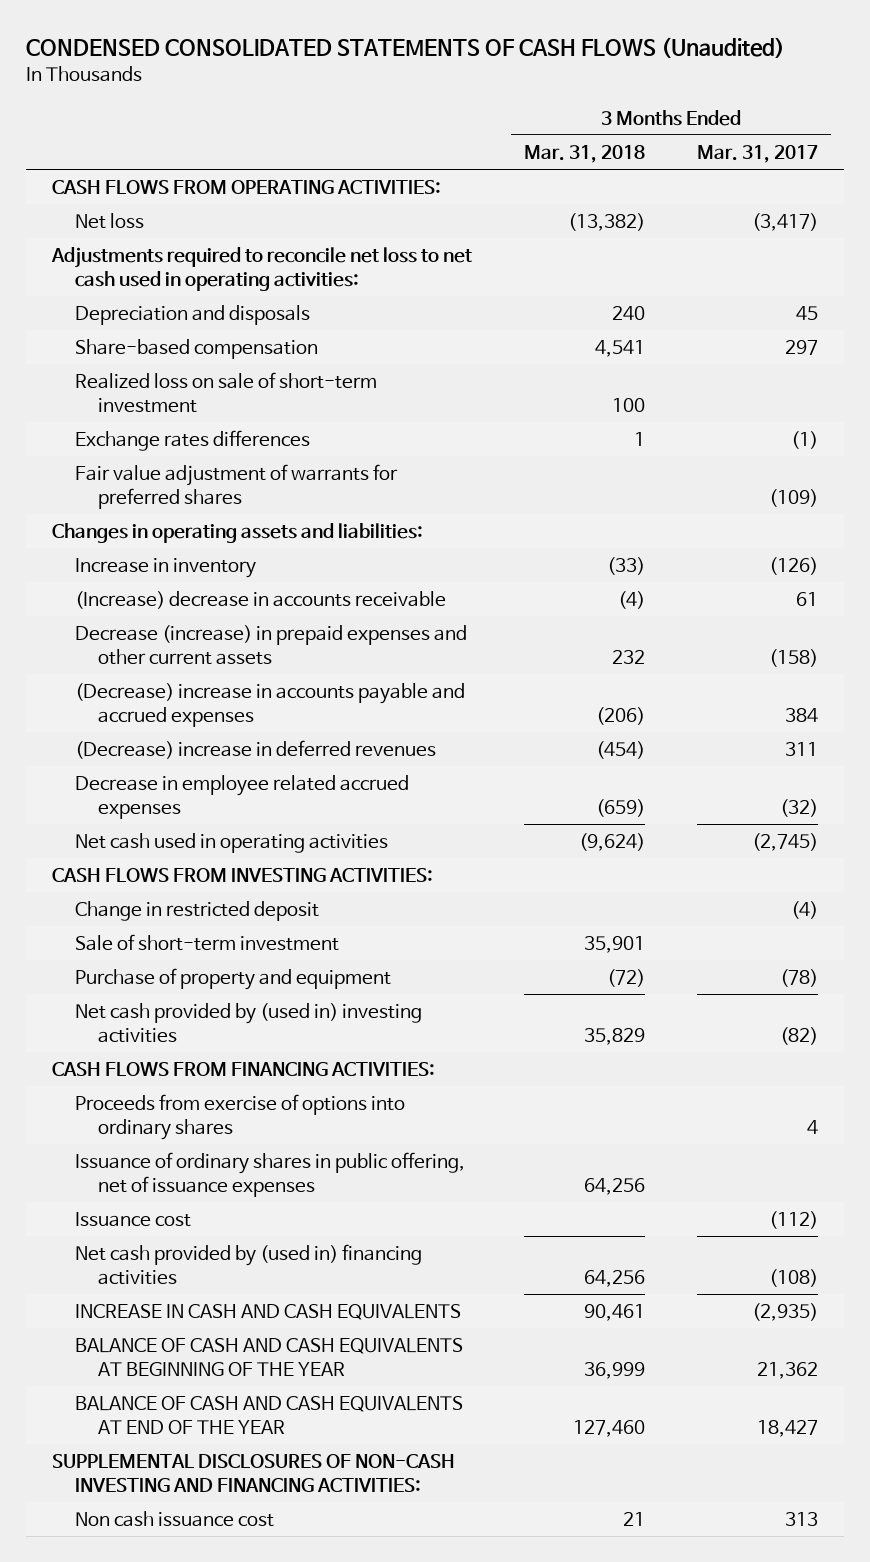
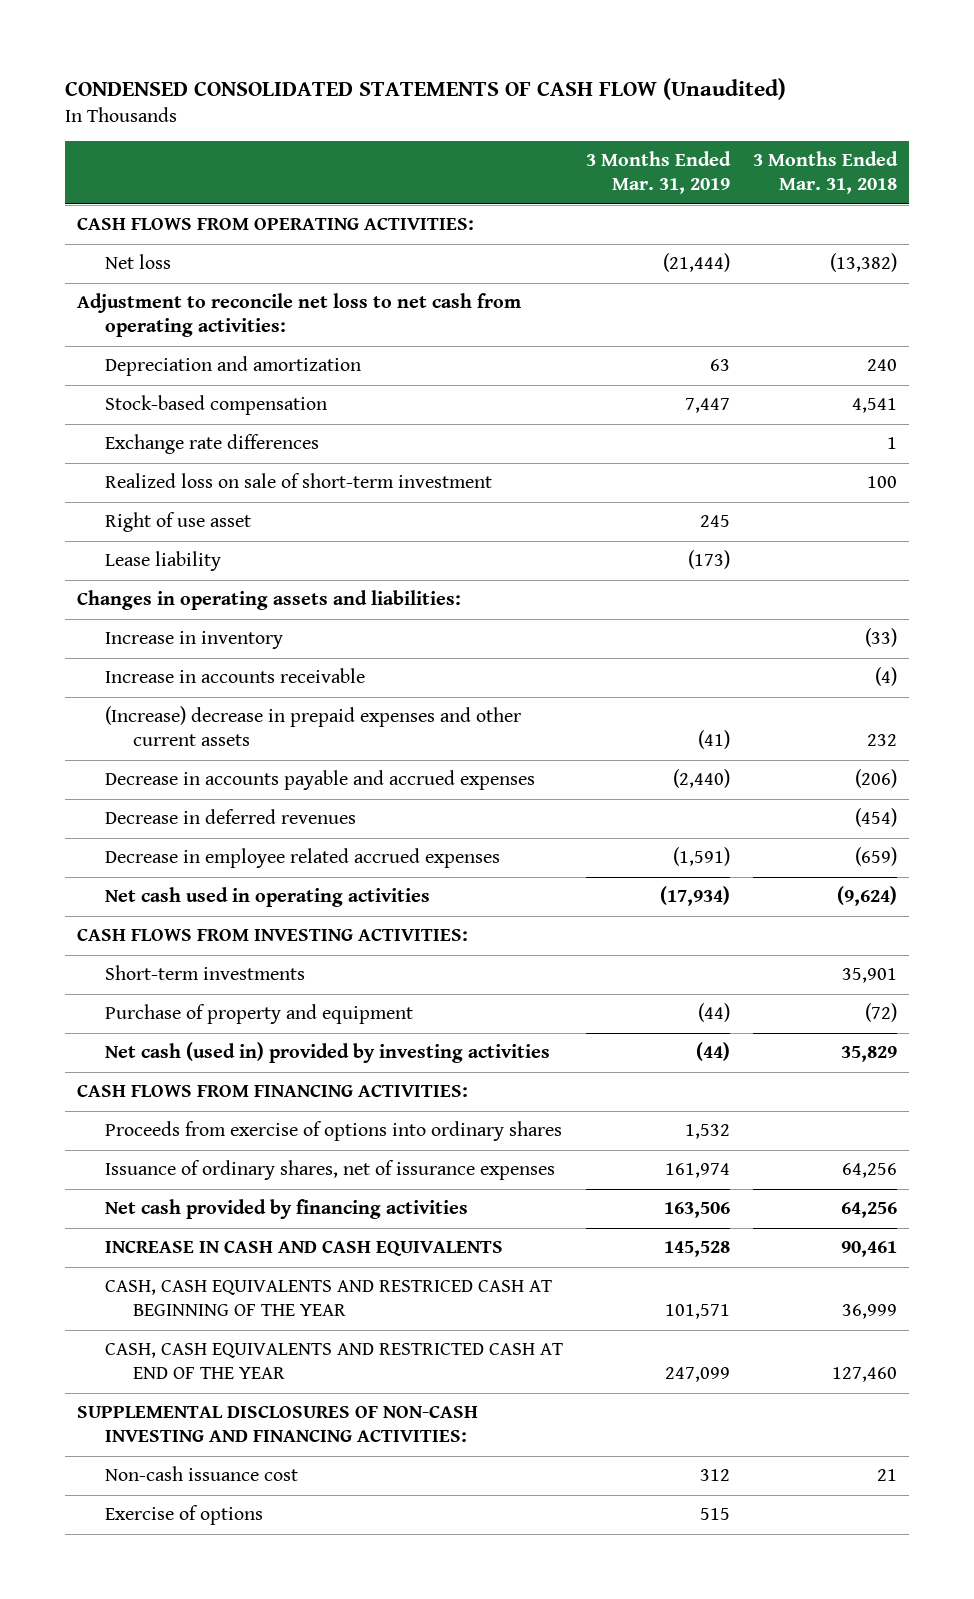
- CONDENSED CONSOLIDATED STATEMENTS OF CASH FLOWS (Unaudited)
+ CONDENSED CONSOLIDATED STATEMENTS OF CASH FLOW (Unaudited)
- | 3 Months Ended Mar. 31, 2018 | 3 Months Ended Mar. 31, 2017
+ | 3 Months Ended Mar. 31, 2019 | 3 Months Ended Mar. 31, 2018
- Adjustments required to reconcile net loss to net cash used in operating activities:
- Depreciation and disposals | 240 | 45
- Share-based compensation | 4,541 | 297
+ Adjustment to reconcile net loss to net cash from operating activities:
+ Depreciation and amortization | 63 | 240
+ Stock-based compensation | 7,447 | 4,541
+ Exchange rate differences | | 1
- Exchange rates differences | 1 | (1)
- Fair value adjustment of warrants for preferred shares | | (109)
+ Right of use asset | 245 |
+ Lease liability | (173) |
- (Increase) decrease in accounts receivable | (4) | 61
- Decrease (increase) in prepaid expenses and other current assets | 232 | (158)
- (Decrease) increase in accounts payable and accrued expenses | (206) | 384
- (Decrease) increase in deferred revenues | (454) | 311
+ Increase in accounts receivable | | (4)
+ (Increase) decrease in prepaid expenses and other current assets | (41) | 232
+ Decrease in accounts payable and accrued expenses | (2,440) | (206)
+ Decrease in deferred revenues | | (454)
- Change in restricted deposit | | (4)
- Sale of short-term investment | 35,901 |
+ Short-term investments | | 35,901
- Net cash provided by (used in) investing activities | 35,829 | (82)
+ Net cash (used in) provided by investing activities | (44) | 35,829
- Issuance of ordinary shares in public offering, net of issuance expenses | 64,256 |
- Issuance cost | | (112)
- Net cash provided by (used in) financing activities | 64,256 | (108)
+ Issuance of ordinary shares, net of issurance expenses | 161,974 | 64,256
+ Net cash provided by financing activities | 163,506 | 64,256
- BALANCE OF CASH AND CASH EQUIVALENTS AT BEGINNING OF THE YEAR | 36,999 | 21,362
- BALANCE OF CASH AND CASH EQUIVALENTS AT END OF THE YEAR | 127,460 | 18,427
+ CASH, CASH EQUIVALENTS AND RESTRICED CASH AT BEGINNING OF THE YEAR | 101,571 | 36,999
+ CASH, CASH EQUIVALENTS AND RESTRICTED CASH AT END OF THE YEAR | 247,099 | 127,460
- Non cash issuance cost | 21 | 313
+ Non-cash issuance cost | 312 | 21
+ Exercise of options | 515 |

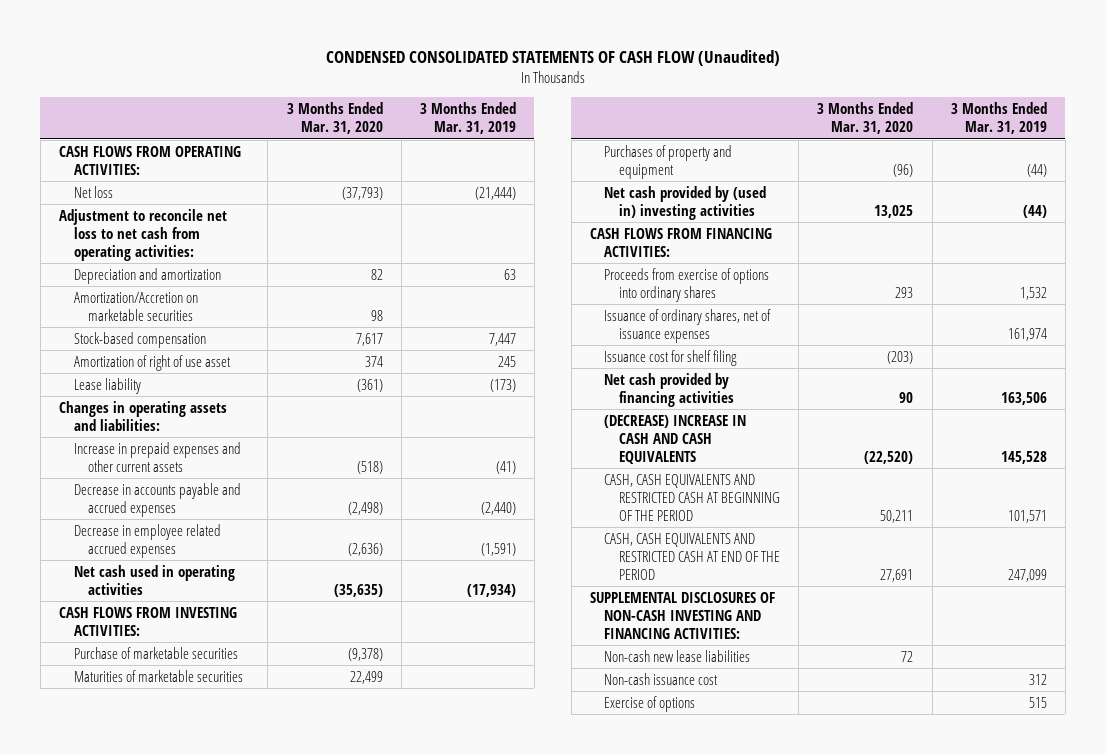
- | 3 Months Ended Mar. 31, 2019 | 3 Months Ended Mar. 31, 2018
+ | 3 Months Ended Mar. 31, 2020 | 3 Months Ended Mar. 31, 2019
+ Amortization/Accretion on marketable securities | 98 |
- Exchange rate differences | | 1
- Realized loss on sale of short-term investment | | 100
- Right of use asset | 245 |
+ Amortization of right of use asset | 374 | 245
- Increase in inventory | | (33)
- Increase in accounts receivable | | (4)
- (Increase) decrease in prepaid expenses and other current assets | (41) | 232
+ Increase in prepaid expenses and other current assets | (518) | (41)
- Decrease in deferred revenues | | (454)
- Short-term investments | | 35,901
- Purchase of property and equipment | (44) | (72)
- Net cash (used in) provided by investing activities | (44) | 35,829
+ Purchase of marketable securities | (9,378) |
+ Maturities of marketable securities | 22,499 |
+ Purchases of property and equipment | (96) | (44)
+ Net cash provided by (used in) investing activities | 13,025 | (44)
- Issuance of ordinary shares, net of issurance expenses | 161,974 | 64,256
+ Issuance of ordinary shares, net of issuance expenses | | 161,974
+ Issuance cost for shelf filing | (203) |
- INCREASE IN CASH AND CASH EQUIVALENTS | 145,528 | 90,461
- CASH, CASH EQUIVALENTS AND RESTRICED CASH AT BEGINNING OF THE YEAR | 101,571 | 36,999
- CASH, CASH EQUIVALENTS AND RESTRICTED CASH AT END OF THE YEAR | 247,099 | 127,460
+ (DECREASE) INCREASE IN CASH AND CASH EQUIVALENTS | (22,520) | 145,528
+ CASH, CASH EQUIVALENTS AND RESTRICTED CASH AT BEGINNING OF THE PERIOD | 50,211 | 101,571
+ CASH, CASH EQUIVALENTS AND RESTRICTED CASH AT END OF THE PERIOD | 27,691 | 247,099
+ Non-cash new lease liabilities | 72 |

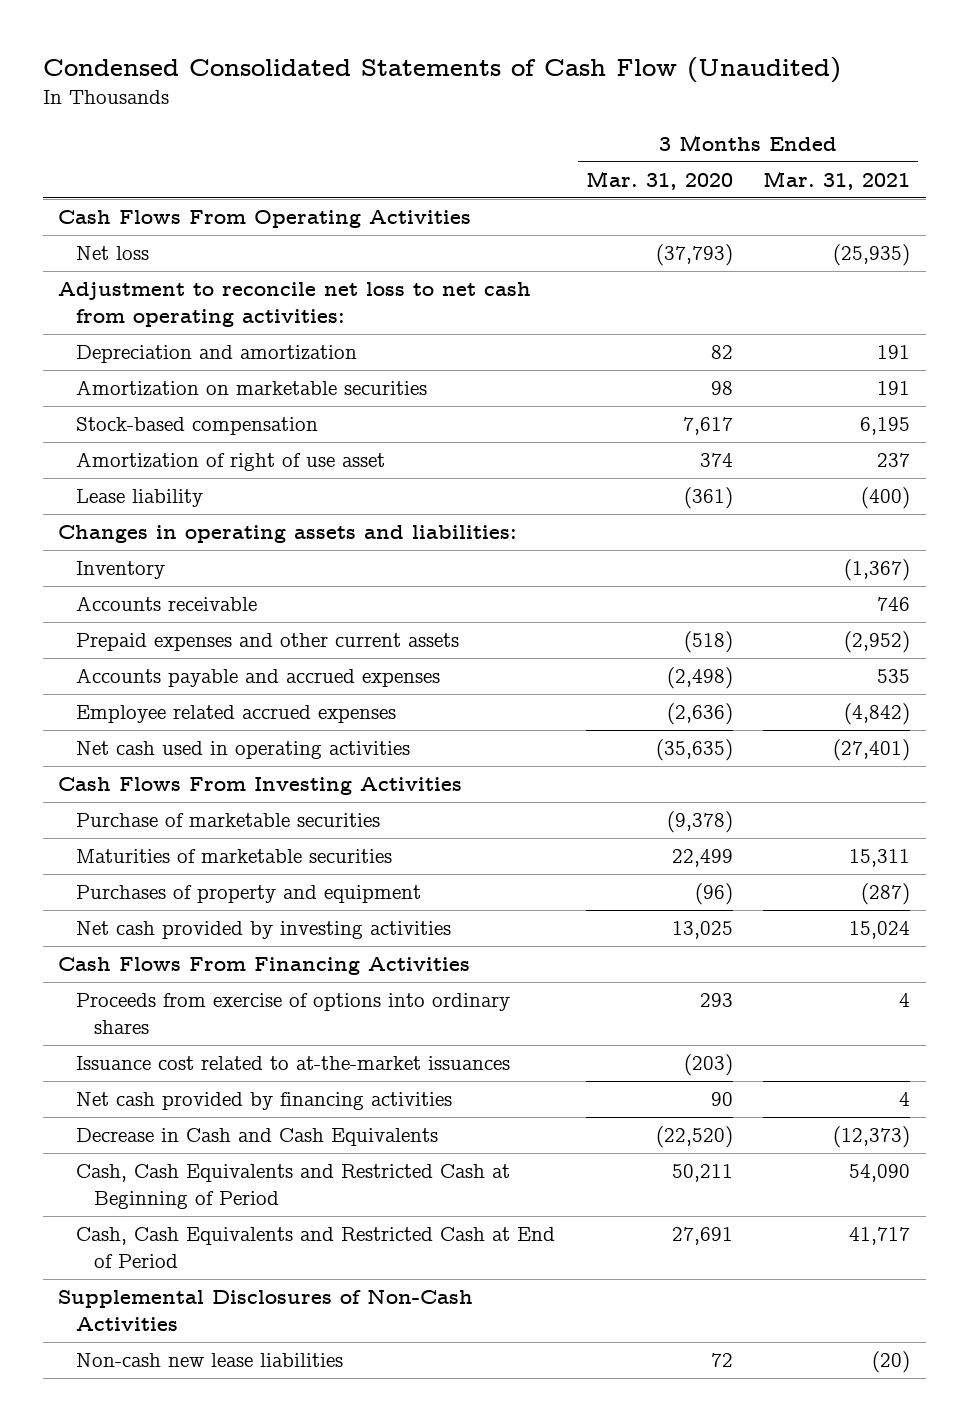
- CONDENSED CONSOLIDATED STATEMENTS OF CASH FLOW (Unaudited)
+ Condensed Consolidated Statements of Cash Flow (Unaudited)
- | 3 Months Ended Mar. 31, 2020 | 3 Months Ended Mar. 31, 2019
+ | 3 Months Ended Mar. 31, 2020 | 3 Months Ended Mar. 31, 2021
- CASH FLOWS FROM OPERATING ACTIVITIES:
+ Cash Flows From Operating Activities
- Amortization/Accretion on marketable securities | 98 |
+ Amortization on marketable securities | 98 | 191
- Increase in prepaid expenses and other current assets | (518) | (41)
- Decrease in accounts payable and accrued expenses | (2,498) | (2,440)
- Decrease in employee related accrued expenses | (2,636) | (1,591)
+ Inventory | | (1,367)
+ Accounts receivable | | 746
+ Prepaid expenses and other current assets | (518) | (2,952)
+ Accounts payable and accrued expenses | (2,498) | 535
+ Employee related accrued expenses | (2,636) | (4,842)
- CASH FLOWS FROM INVESTING ACTIVITIES:
+ Cash Flows From Investing Activities
- Net cash provided by (used in) investing activities | 13,025 | (44)
- CASH FLOWS FROM FINANCING ACTIVITIES:
+ Net cash provided by investing activities | 13,025 | 15,024
+ Cash Flows From Financing Activities
- Issuance of ordinary shares, net of issuance expenses | | 161,974
- Issuance cost for shelf filing | (203) |
+ Issuance cost related to at-the-market issuances | (203) |
- (DECREASE) INCREASE IN CASH AND CASH EQUIVALENTS | (22,520) | 145,528
- CASH, CASH EQUIVALENTS AND RESTRICTED CASH AT BEGINNING OF THE PERIOD | 50,211 | 101,571
- CASH, CASH EQUIVALENTS AND RESTRICTED CASH AT END OF THE PERIOD | 27,691 | 247,099
- SUPPLEMENTAL DISCLOSURES OF NON-CASH INVESTING AND FINANCING ACTIVITIES:
+ Decrease in Cash and Cash Equivalents | (22,520) | (12,373)
+ Cash, Cash Equivalents and Restricted Cash at Beginning of Period | 50,211 | 54,090
+ Cash, Cash Equivalents and Restricted Cash at End of Period | 27,691 | 41,717
+ Supplemental Disclosures of Non-Cash Activities
- Non-cash issuance cost | | 312
- Exercise of options | | 515

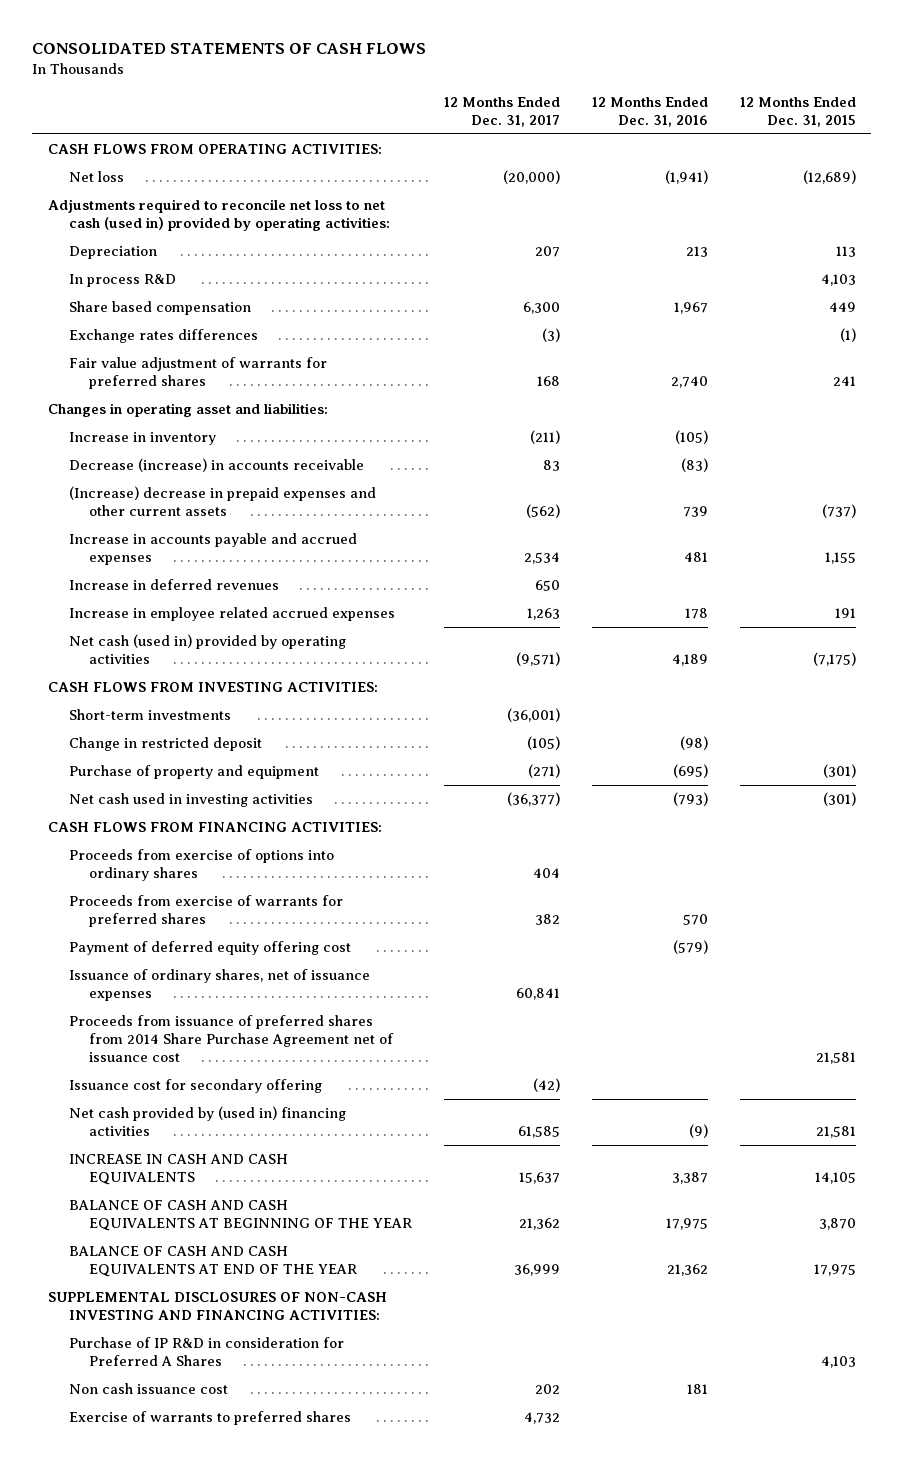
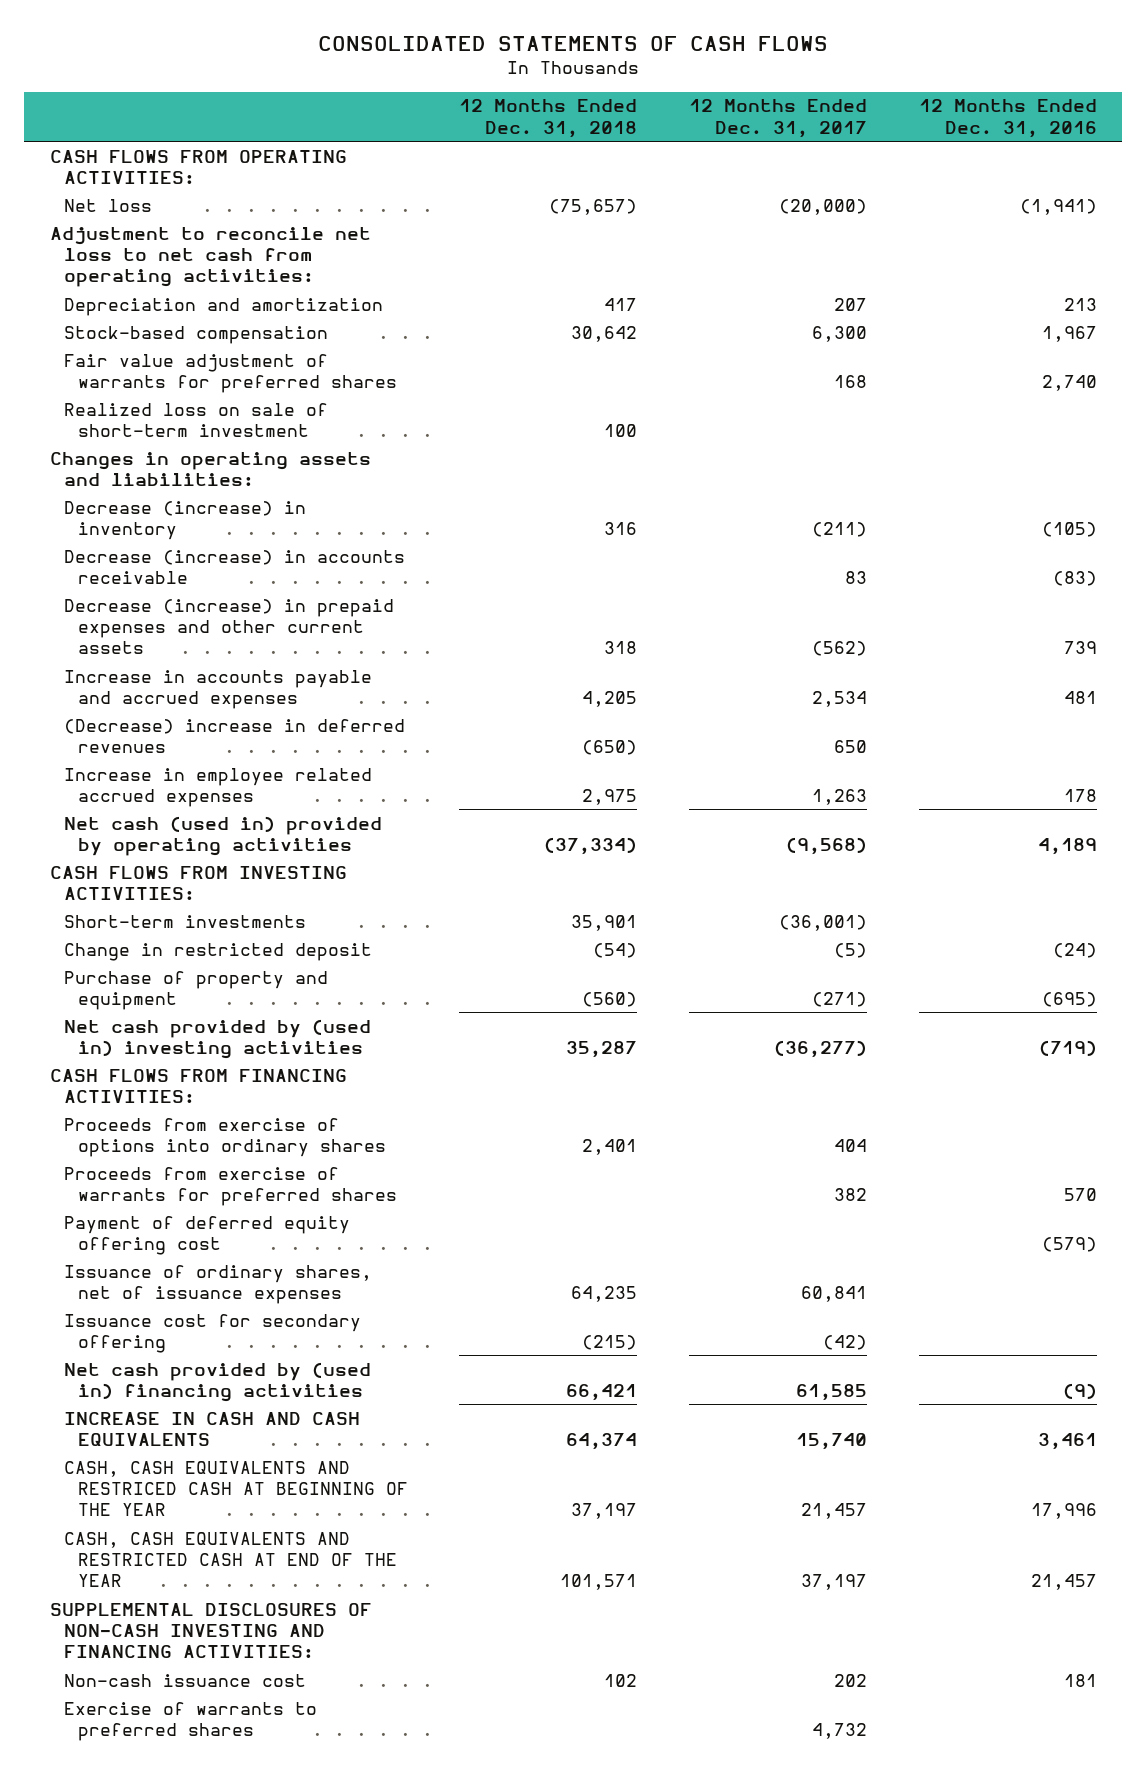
- | 12 Months Ended Dec. 31, 2017 | 12 Months Ended Dec. 31, 2016 | 12 Months Ended Dec. 31, 2015
+ | 12 Months Ended Dec. 31, 2018 | 12 Months Ended Dec. 31, 2017 | 12 Months Ended Dec. 31, 2016
- Adjustments required to reconcile net loss to net cash (used in) provided by operating activities:
- Depreciation | 207 | 213 | 113
- In process R&D | | | 4,103
- Share based compensation | 6,300 | 1,967 | 449
- Exchange rates differences | (3) | | (1)
+ Adjustment to reconcile net loss to net cash from operating activities:
+ Depreciation and amortization | 417 | 207 | 213
+ Stock-based compensation | 30,642 | 6,300 | 1,967
- Changes in operating asset and liabilities:
- Increase in inventory | (211) | (105) |
+ Realized loss on sale of short-term investment | 100 | |
+ Changes in operating assets and liabilities:
+ Decrease (increase) in inventory | 316 | (211) | (105)
- (Increase) decrease in prepaid expenses and other current assets | (562) | 739 | (737)
+ Decrease (increase) in prepaid expenses and other current assets | 318 | (562) | 739
- Increase in deferred revenues | 650 | |
+ (Decrease) increase in deferred revenues | (650) | 650 |
- Net cash (used in) provided by operating activities | (9,571) | 4,189 | (7,175)
+ Net cash (used in) provided by operating activities | (37,334) | (9,568) | 4,189
- Change in restricted deposit | (105) | (98) |
+ Change in restricted deposit | (54) | (5) | (24)
- Net cash used in investing activities | (36,377) | (793) | (301)
+ Net cash provided by (used in) investing activities | 35,287 | (36,277) | (719)
- Proceeds from issuance of preferred shares from 2014 Share Purchase Agreement net of issuance cost | | | 21,581
- INCREASE IN CASH AND CASH EQUIVALENTS | 15,637 | 3,387 | 14,105
- BALANCE OF CASH AND CASH EQUIVALENTS AT BEGINNING OF THE YEAR | 21,362 | 17,975 | 3,870
- BALANCE OF CASH AND CASH EQUIVALENTS AT END OF THE YEAR | 36,999 | 21,362 | 17,975
+ INCREASE IN CASH AND CASH EQUIVALENTS | 64,374 | 15,740 | 3,461
+ CASH, CASH EQUIVALENTS AND RESTRICED CASH AT BEGINNING OF THE YEAR | 37,197 | 21,457 | 17,996
+ CASH, CASH EQUIVALENTS AND RESTRICTED CASH AT END OF THE YEAR | 101,571 | 37,197 | 21,457
- Purchase of IP R&D in consideration for Preferred A Shares | | | 4,103
- Non cash issuance cost | 202 | 181 |
+ Non-cash issuance cost | 102 | 202 | 181

